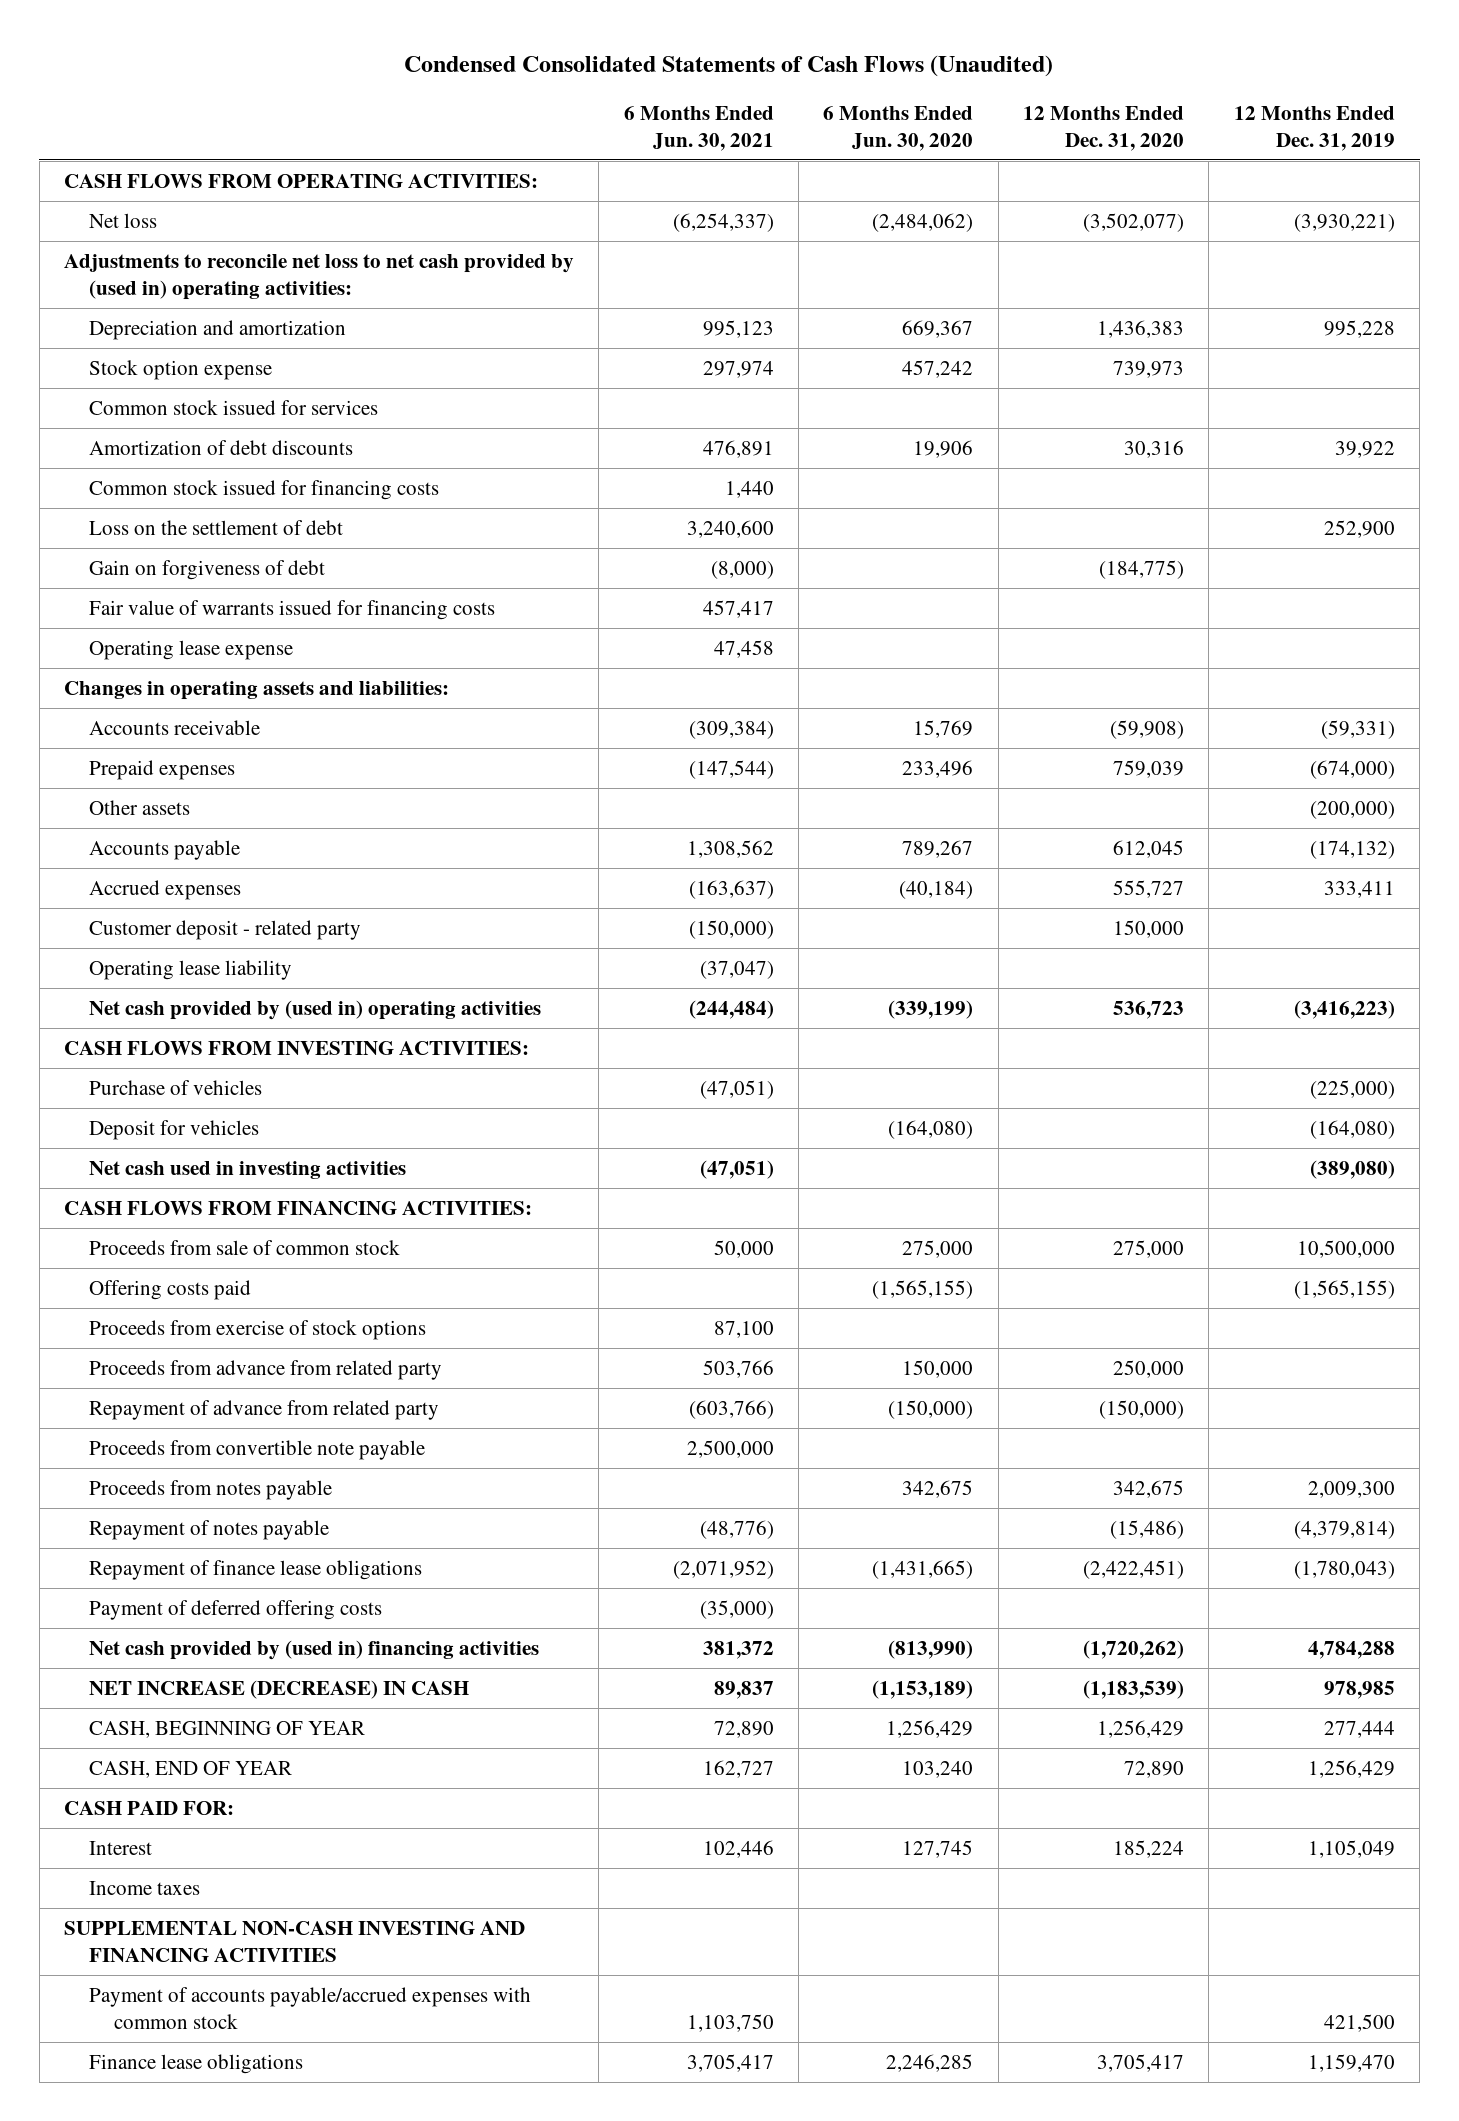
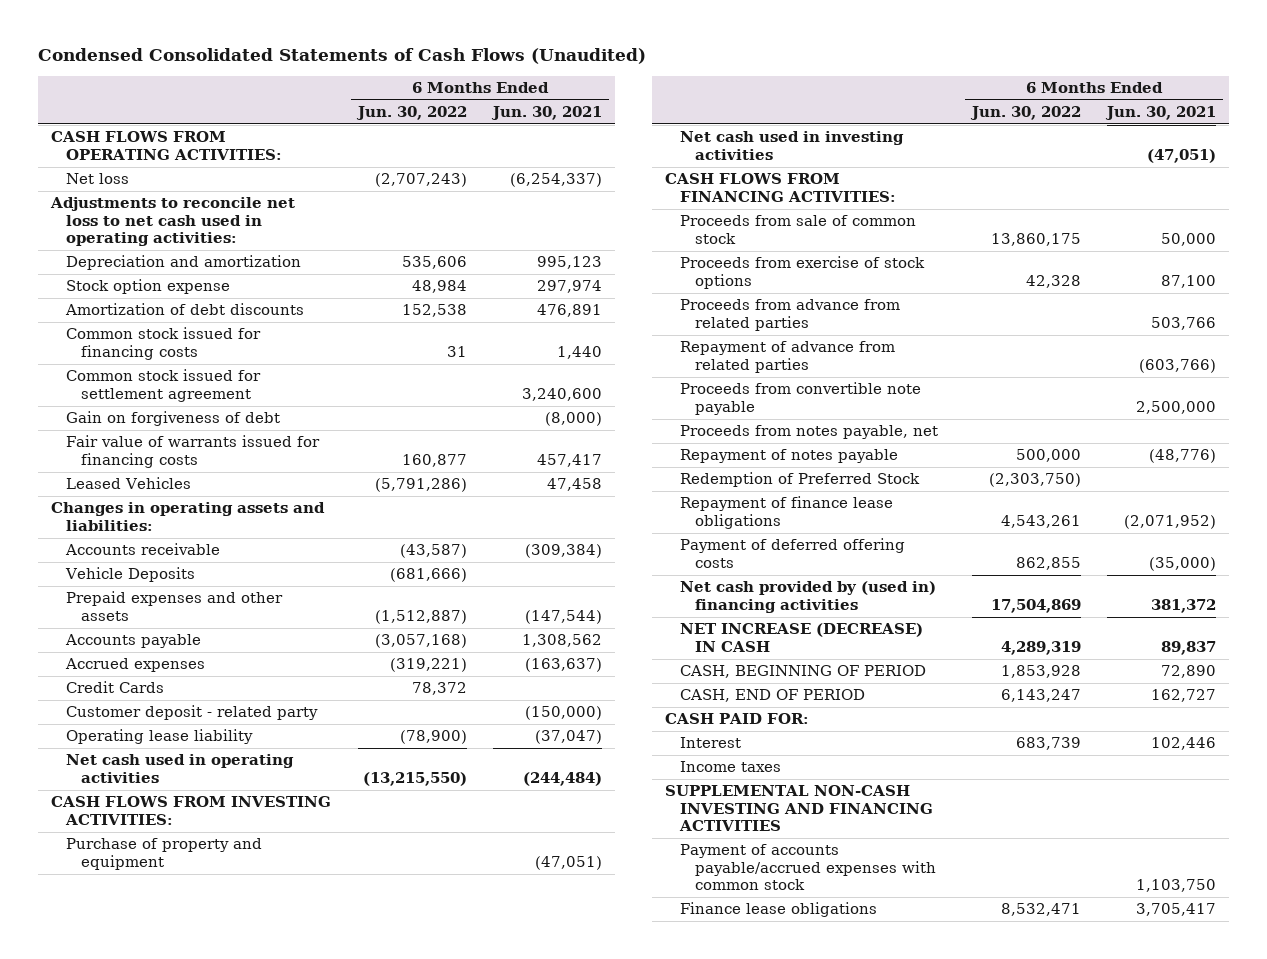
- | 6 Months Ended Jun. 30, 2021 | 6 Months Ended Jun. 30, 2020 | 12 Months Ended Dec. 31, 2020 | 12 Months Ended Dec. 31, 2019
+ | 6 Months Ended Jun. 30, 2022 | 6 Months Ended Jun. 30, 2021
- Adjustments to reconcile net loss to net cash provided by (used in) operating activities:
+ Adjustments to reconcile net loss to net cash used in operating activities:
- Common stock issued for services
- Loss on the settlement of debt | 3,240,600 | | | 252,900
+ Common stock issued for settlement agreement | | 3,240,600
- Operating lease expense | 47,458 | | |
+ Leased Vehicles | (5,791,286) | 47,458
- Prepaid expenses | (147,544) | 233,496 | 759,039 | (674,000)
- Other assets | | | | (200,000)
+ Vehicle Deposits | (681,666) |
+ Prepaid expenses and other assets | (1,512,887) | (147,544)
+ Credit Cards | 78,372 |
- Net cash provided by (used in) operating activities | (244,484) | (339,199) | 536,723 | (3,416,223)
+ Net cash used in operating activities | (13,215,550) | (244,484)
- Purchase of vehicles | (47,051) | | | (225,000)
- Deposit for vehicles | | (164,080) | | (164,080)
+ Purchase of property and equipment | | (47,051)
- Offering costs paid | | (1,565,155) | | (1,565,155)
- Proceeds from advance from related party | 503,766 | 150,000 | 250,000 |
- Repayment of advance from related party | (603,766) | (150,000) | (150,000) |
+ Proceeds from advance from related parties | | 503,766
+ Repayment of advance from related parties | | (603,766)
- Proceeds from notes payable | | 342,675 | 342,675 | 2,009,300
+ Proceeds from notes payable, net
+ Redemption of Preferred Stock | (2,303,750) |
- CASH, BEGINNING OF YEAR | 72,890 | 1,256,429 | 1,256,429 | 277,444
- CASH, END OF YEAR | 162,727 | 103,240 | 72,890 | 1,256,429
+ CASH, BEGINNING OF PERIOD | 1,853,928 | 72,890
+ CASH, END OF PERIOD | 6,143,247 | 162,727

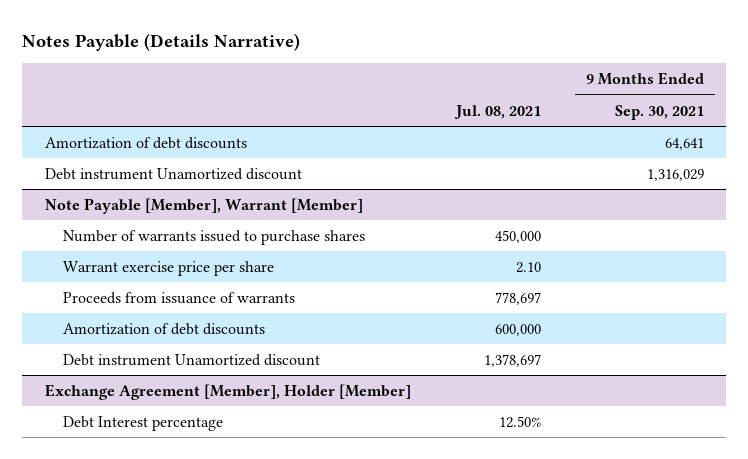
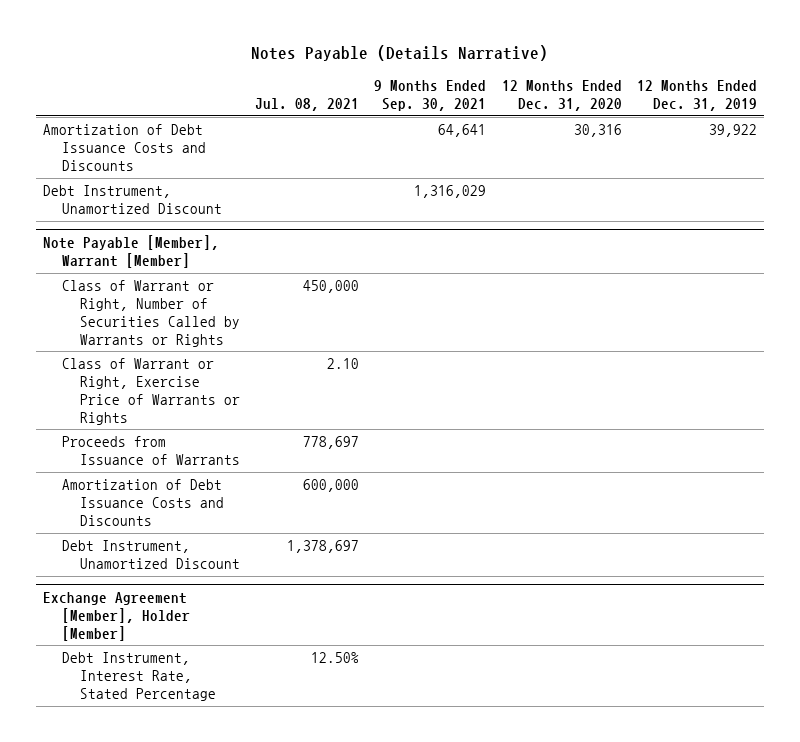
- | Jul. 08, 2021 | 9 Months Ended Sep. 30, 2021
+ | Jul. 08, 2021 | 9 Months Ended Sep. 30, 2021 | 12 Months Ended Dec. 31, 2020 | 12 Months Ended Dec. 31, 2019
- Amortization of debt discounts | | 64,641
- Debt instrument Unamortized discount | | 1,316,029
+ Amortization of Debt Issuance Costs and Discounts | | 64,641 | 30,316 | 39,922
+ Debt Instrument, Unamortized Discount | | 1,316,029 | |
@ Note Payable [Member], Warrant [Member]
- Number of warrants issued to purchase shares | 450,000 |
- Warrant exercise price per share | 2.10 |
- Proceeds from issuance of warrants | 778,697 |
- Amortization of debt discounts | 600,000 |
- Debt instrument Unamortized discount | 1,378,697 |
+ Class of Warrant or Right, Number of Securities Called by Warrants or Rights | 450,000 | | |
+ Class of Warrant or Right, Exercise Price of Warrants or Rights | 2.10 | | |
+ Proceeds from Issuance of Warrants | 778,697 | | |
+ Amortization of Debt Issuance Costs and Discounts | 600,000 | | |
+ Debt Instrument, Unamortized Discount | 1,378,697 | | |
@ Exchange Agreement [Member], Holder [Member]
- Debt Interest percentage | 12.50% |
+ Debt Instrument, Interest Rate, Stated Percentage | 12.50% | | |

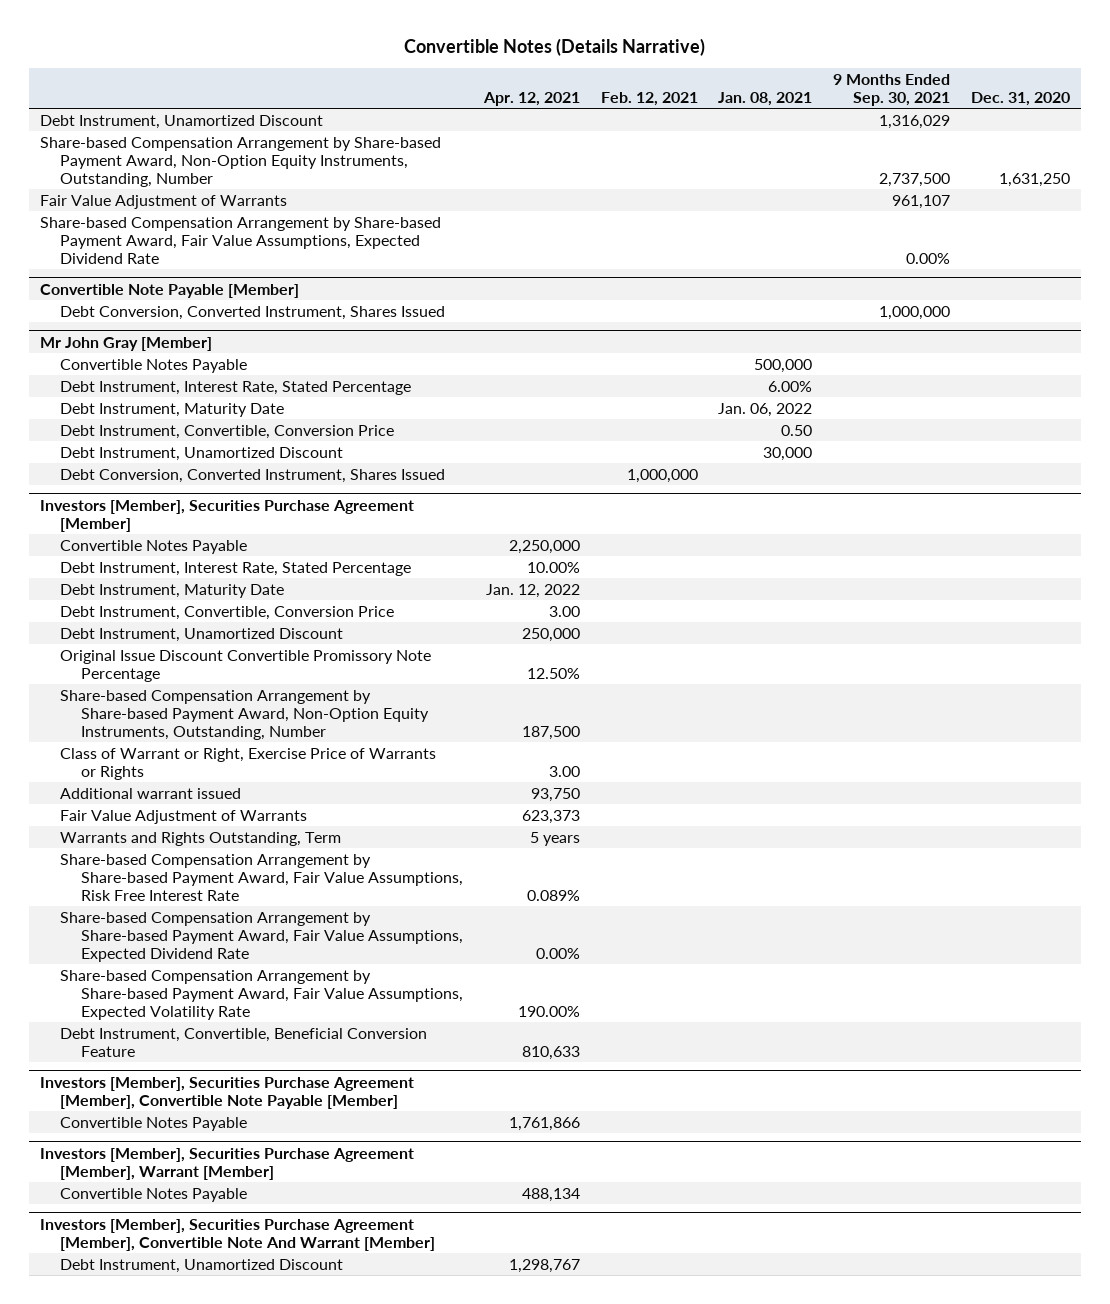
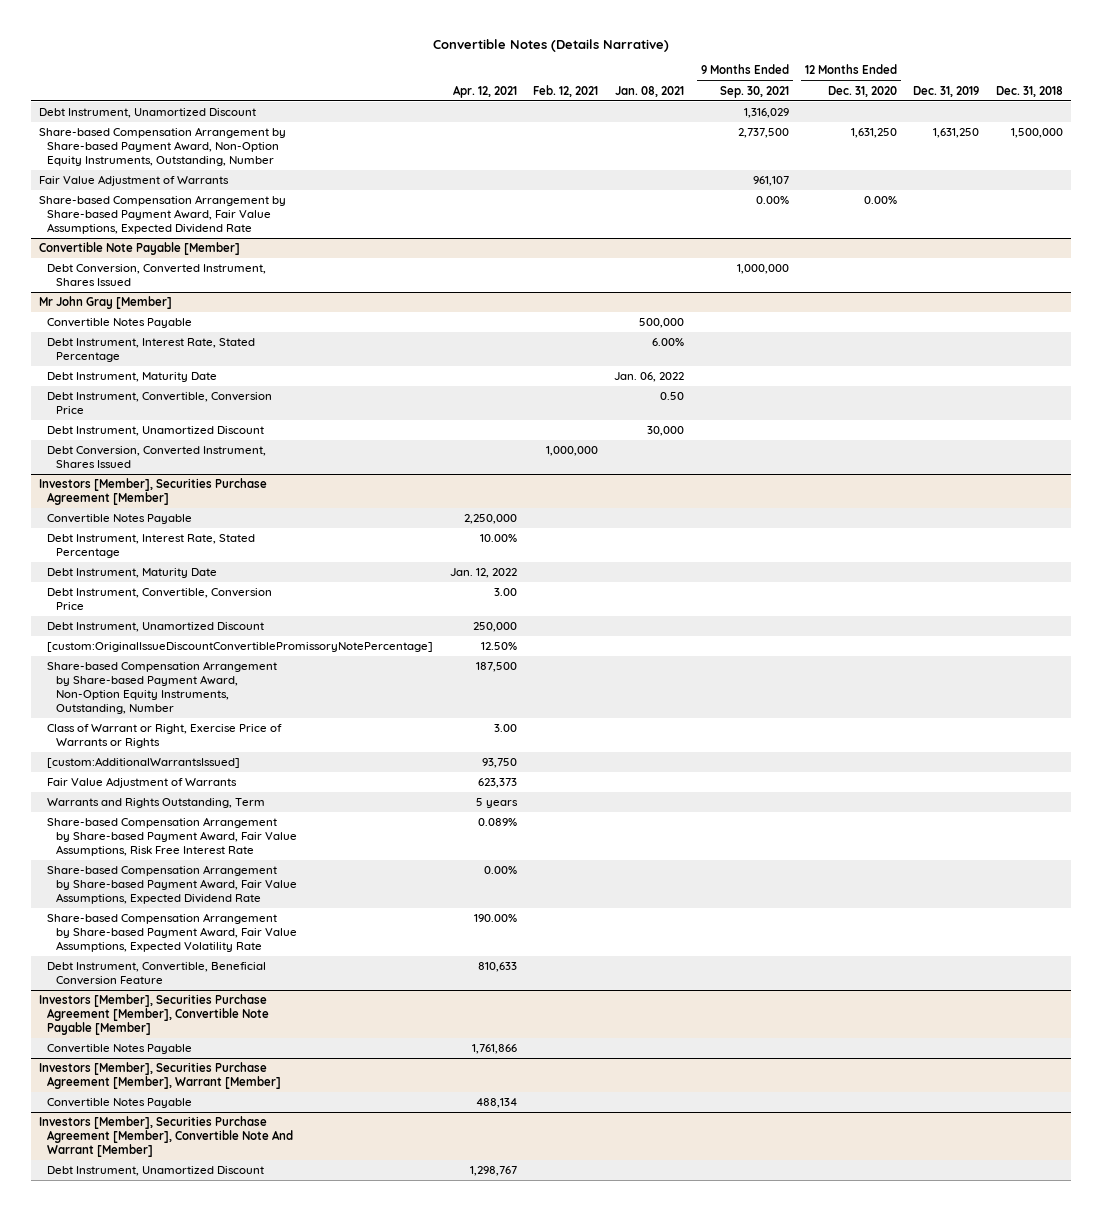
- | Apr. 12, 2021 | Feb. 12, 2021 | Jan. 08, 2021 | 9 Months Ended Sep. 30, 2021 | Dec. 31, 2020
+ | Apr. 12, 2021 | Feb. 12, 2021 | Jan. 08, 2021 | 9 Months Ended Sep. 30, 2021 | 12 Months Ended Dec. 31, 2020 | Dec. 31, 2019 | Dec. 31, 2018
@ Investors [Member], Securities Purchase Agreement [Member]
- Original Issue Discount Convertible Promissory Note Percentage | 12.50% | | | |
+ [custom:OriginalIssueDiscountConvertiblePromissoryNotePercentage] | 12.50% | | | | | |
- Additional warrant issued | 93,750 | | | |
+ [custom:AdditionalWarrantsIssued] | 93,750 | | | | | |

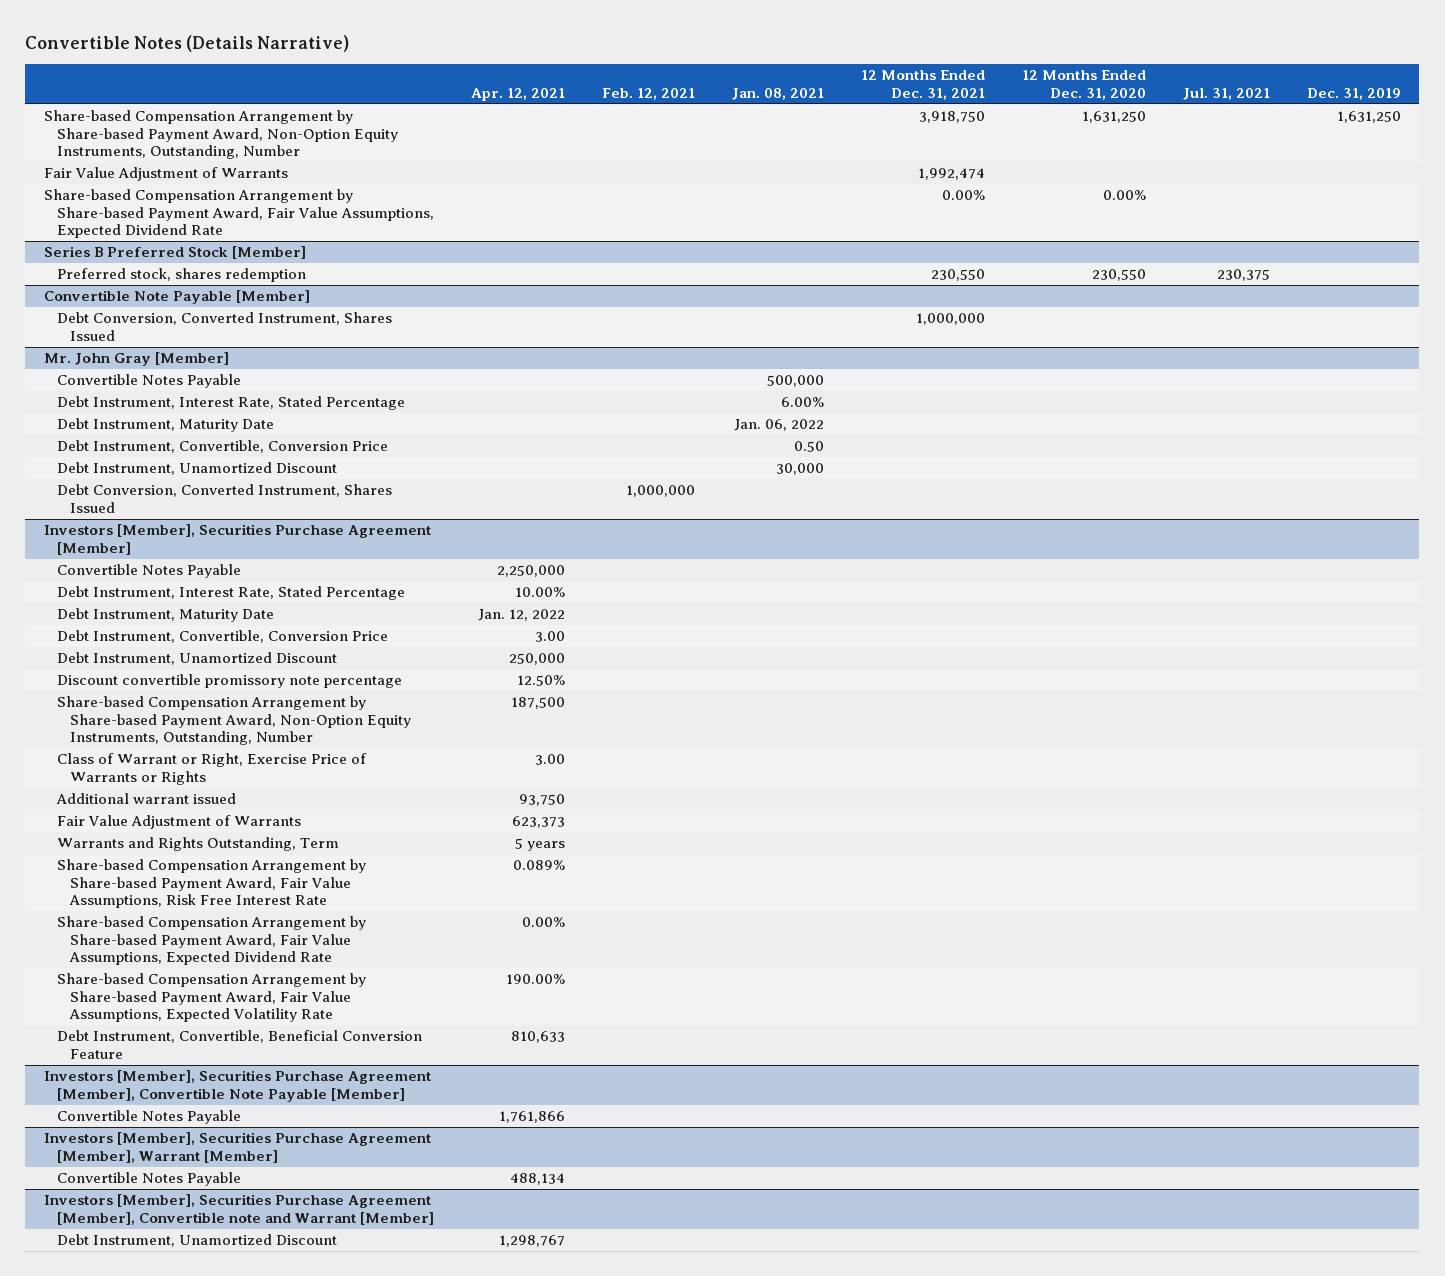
- | Apr. 12, 2021 | Feb. 12, 2021 | Jan. 08, 2021 | 9 Months Ended Sep. 30, 2021 | 12 Months Ended Dec. 31, 2020 | Dec. 31, 2019 | Dec. 31, 2018
+ | Apr. 12, 2021 | Feb. 12, 2021 | Jan. 08, 2021 | 12 Months Ended Dec. 31, 2021 | 12 Months Ended Dec. 31, 2020 | Jul. 31, 2021 | Dec. 31, 2019
- Debt Instrument, Unamortized Discount | | | | 1,316,029 | | |
+ Series B Preferred Stock [Member]
+ Preferred stock, shares redemption | | | | 230,550 | 230,550 | 230,375 |
- Mr John Gray [Member]
+ Mr. John Gray [Member]
@ Investors [Member], Securities Purchase Agreement [Member]
- [custom:OriginalIssueDiscountConvertiblePromissoryNotePercentage] | 12.50% | | | | | |
+ Discount convertible promissory note percentage | 12.50% | | | | | |
- [custom:AdditionalWarrantsIssued] | 93,750 | | | | | |
+ Additional warrant issued | 93,750 | | | | | |
- Investors [Member], Securities Purchase Agreement [Member], Convertible Note And Warrant [Member]
+ Investors [Member], Securities Purchase Agreement [Member], Convertible note and Warrant [Member]

